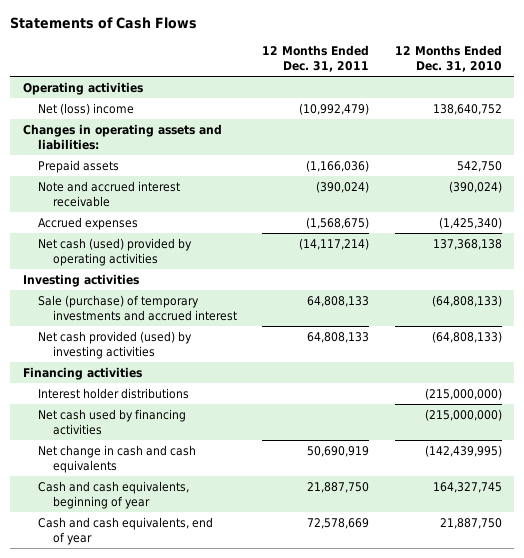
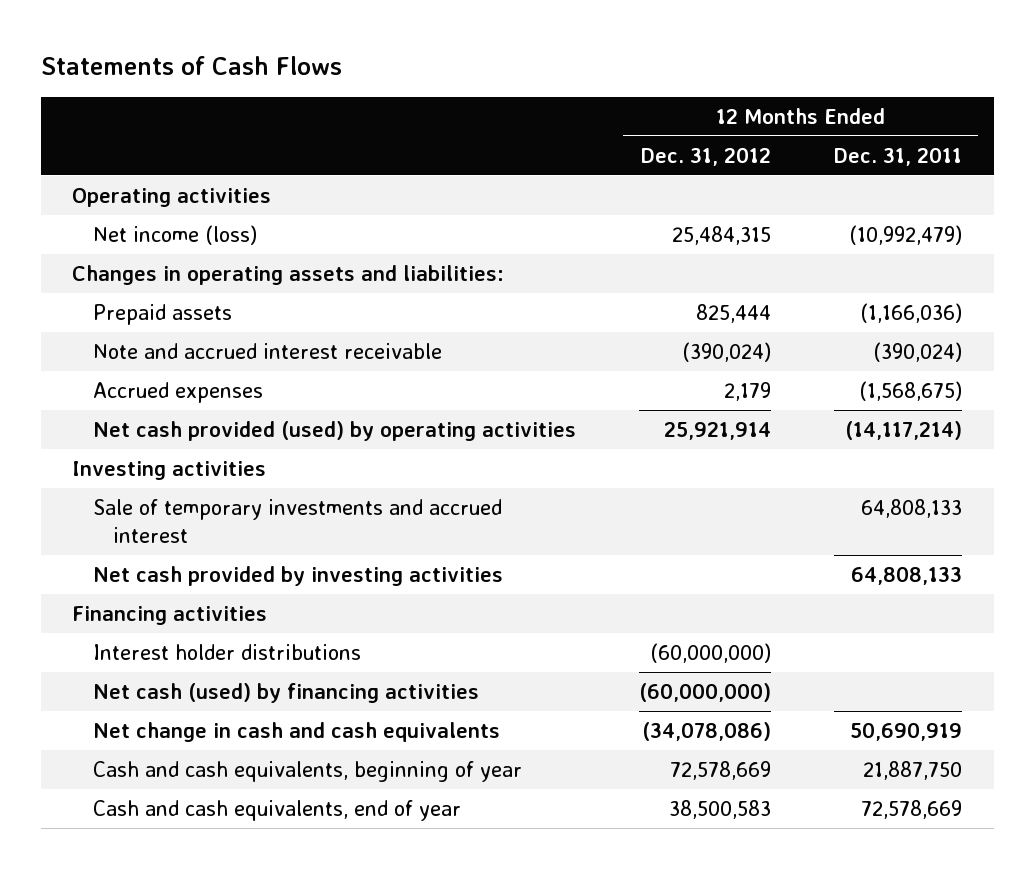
- | 12 Months Ended Dec. 31, 2011 | 12 Months Ended Dec. 31, 2010
+ | 12 Months Ended Dec. 31, 2012 | 12 Months Ended Dec. 31, 2011
- Net (loss) income | (10,992,479) | 138,640,752
+ Net income (loss) | 25,484,315 | (10,992,479)
- Net cash (used) provided by operating activities | (14,117,214) | 137,368,138
+ Net cash provided (used) by operating activities | 25,921,914 | (14,117,214)
- Sale (purchase) of temporary investments and accrued interest | 64,808,133 | (64,808,133)
- Net cash provided (used) by investing activities | 64,808,133 | (64,808,133)
+ Sale of temporary investments and accrued interest | | 64,808,133
+ Net cash provided by investing activities | | 64,808,133
- Net cash used by financing activities | | (215,000,000)
+ Net cash (used) by financing activities | (60,000,000) |

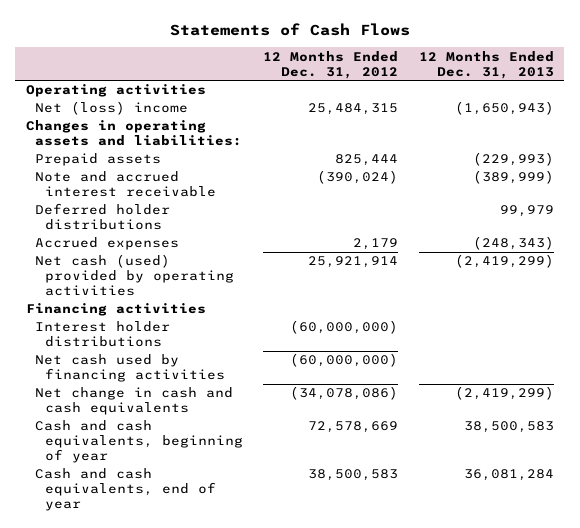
- | 12 Months Ended Dec. 31, 2012 | 12 Months Ended Dec. 31, 2011
+ | 12 Months Ended Dec. 31, 2012 | 12 Months Ended Dec. 31, 2013
- Net income (loss) | 25,484,315 | (10,992,479)
+ Net (loss) income | 25,484,315 | (1,650,943)
+ Deferred holder distributions | | 99,979
- Net cash provided (used) by operating activities | 25,921,914 | (14,117,214)
- Investing activities
- Sale of temporary investments and accrued interest | | 64,808,133
- Net cash provided by investing activities | | 64,808,133
+ Net cash (used) provided by operating activities | 25,921,914 | (2,419,299)
- Net cash (used) by financing activities | (60,000,000) |
+ Net cash used by financing activities | (60,000,000) |

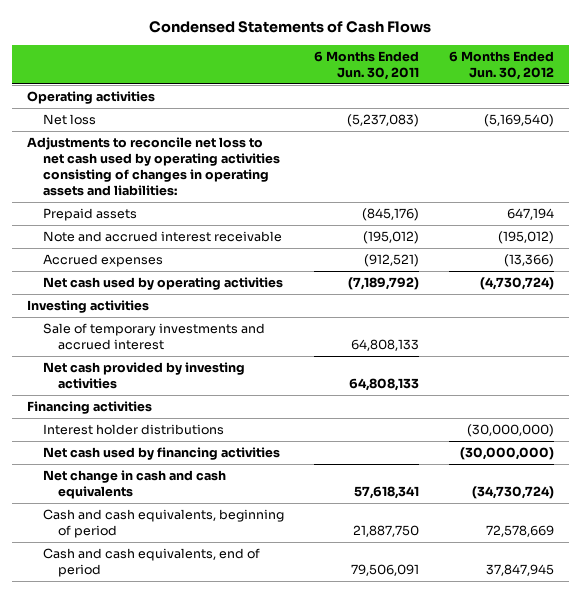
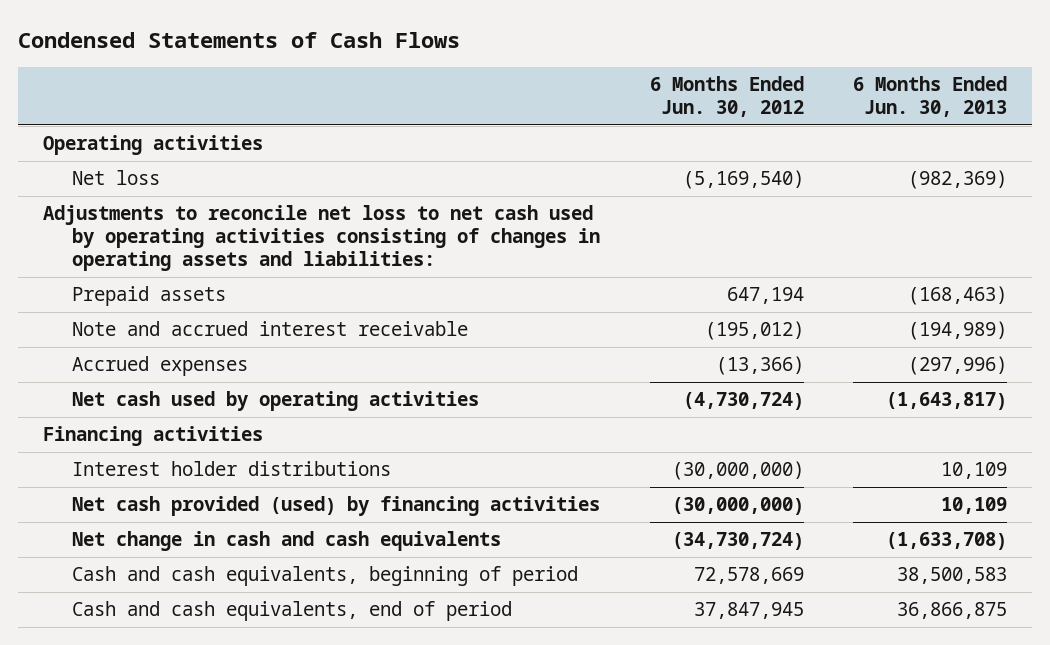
- | 6 Months Ended Jun. 30, 2011 | 6 Months Ended Jun. 30, 2012
+ | 6 Months Ended Jun. 30, 2012 | 6 Months Ended Jun. 30, 2013
- Investing activities
- Sale of temporary investments and accrued interest | 64,808,133 |
- Net cash provided by investing activities | 64,808,133 |
- Net cash used by financing activities | | (30,000,000)
+ Net cash provided (used) by financing activities | (30,000,000) | 10,109

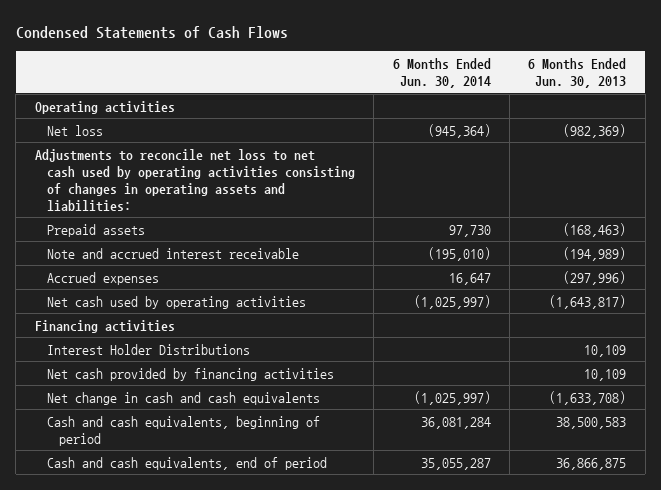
- | 6 Months Ended Jun. 30, 2012 | 6 Months Ended Jun. 30, 2013
+ | 6 Months Ended Jun. 30, 2014 | 6 Months Ended Jun. 30, 2013
- Interest holder distributions | (30,000,000) | 10,109
- Net cash provided (used) by financing activities | (30,000,000) | 10,109
+ Interest Holder Distributions | | 10,109
+ Net cash provided by financing activities | | 10,109

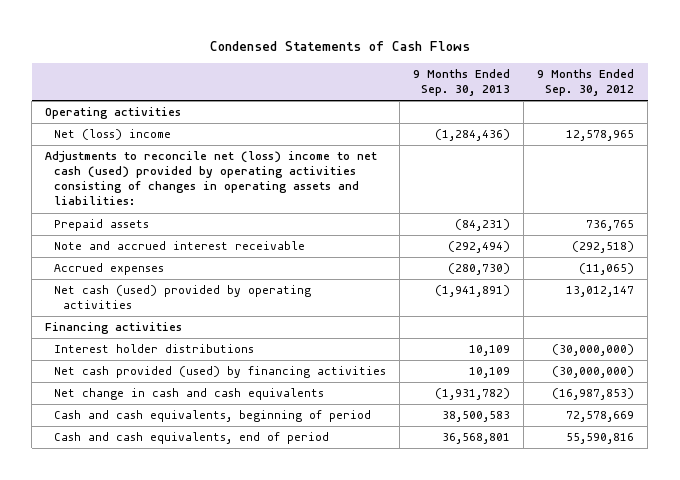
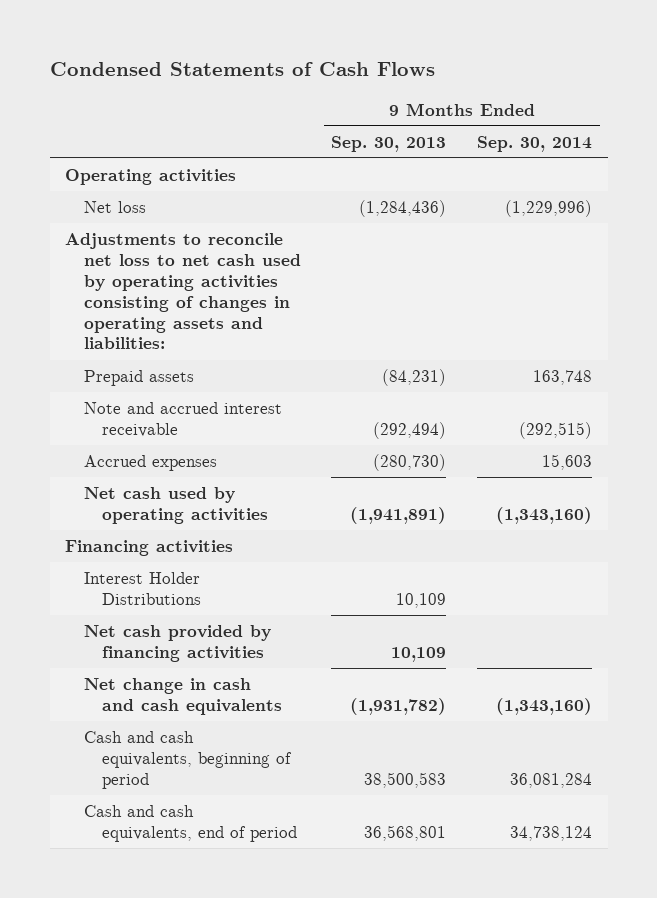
- | 9 Months Ended Sep. 30, 2013 | 9 Months Ended Sep. 30, 2012
+ | 9 Months Ended Sep. 30, 2013 | 9 Months Ended Sep. 30, 2014
- Net (loss) income | (1,284,436) | 12,578,965
- Adjustments to reconcile net (loss) income to net cash (used) provided by operating activities consisting of changes in operating assets and liabilities:
+ Net loss | (1,284,436) | (1,229,996)
+ Adjustments to reconcile net loss to net cash used by operating activities consisting of changes in operating assets and liabilities:
- Net cash (used) provided by operating activities | (1,941,891) | 13,012,147
+ Net cash used by operating activities | (1,941,891) | (1,343,160)
- Interest holder distributions | 10,109 | (30,000,000)
- Net cash provided (used) by financing activities | 10,109 | (30,000,000)
+ Interest Holder Distributions | 10,109 |
+ Net cash provided by financing activities | 10,109 |

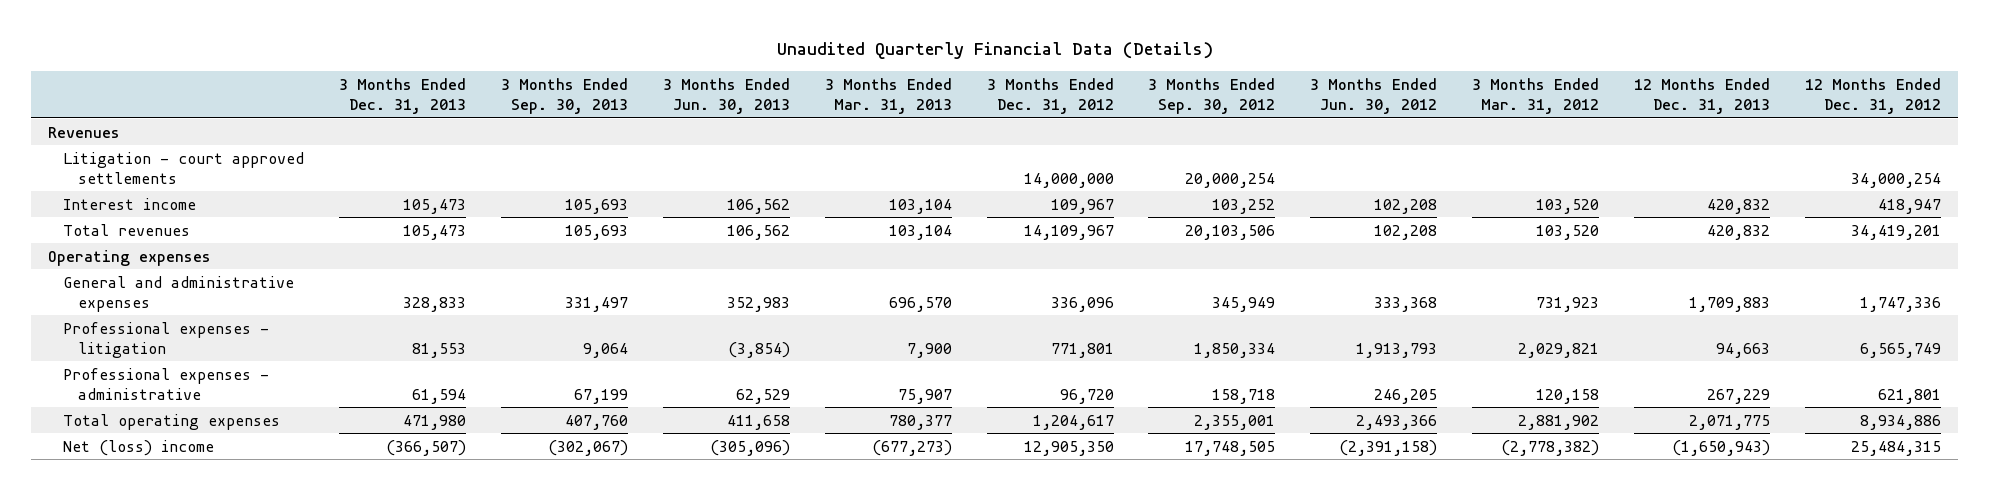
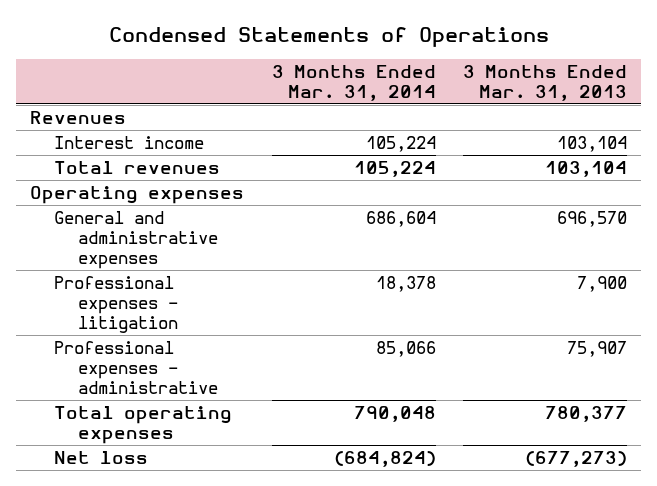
- Unaudited Quarterly Financial Data (Details)
+ Condensed Statements of Operations
- | 3 Months Ended Dec. 31, 2013 | 3 Months Ended Sep. 30, 2013 | 3 Months Ended Jun. 30, 2013 | 3 Months Ended Mar. 31, 2013 | 3 Months Ended Dec. 31, 2012 | 3 Months Ended Sep. 30, 2012 | 3 Months Ended Jun. 30, 2012 | 3 Months Ended Mar. 31, 2012 | 12 Months Ended Dec. 31, 2013 | 12 Months Ended Dec. 31, 2012
+ | 3 Months Ended Mar. 31, 2014 | 3 Months Ended Mar. 31, 2013
- Litigation - court approved settlements | | | | | 14,000,000 | 20,000,254 | | | | 34,000,254
- Net (loss) income | (366,507) | (302,067) | (305,096) | (677,273) | 12,905,350 | 17,748,505 | (2,391,158) | (2,778,382) | (1,650,943) | 25,484,315
+ Net loss | (684,824) | (677,273)

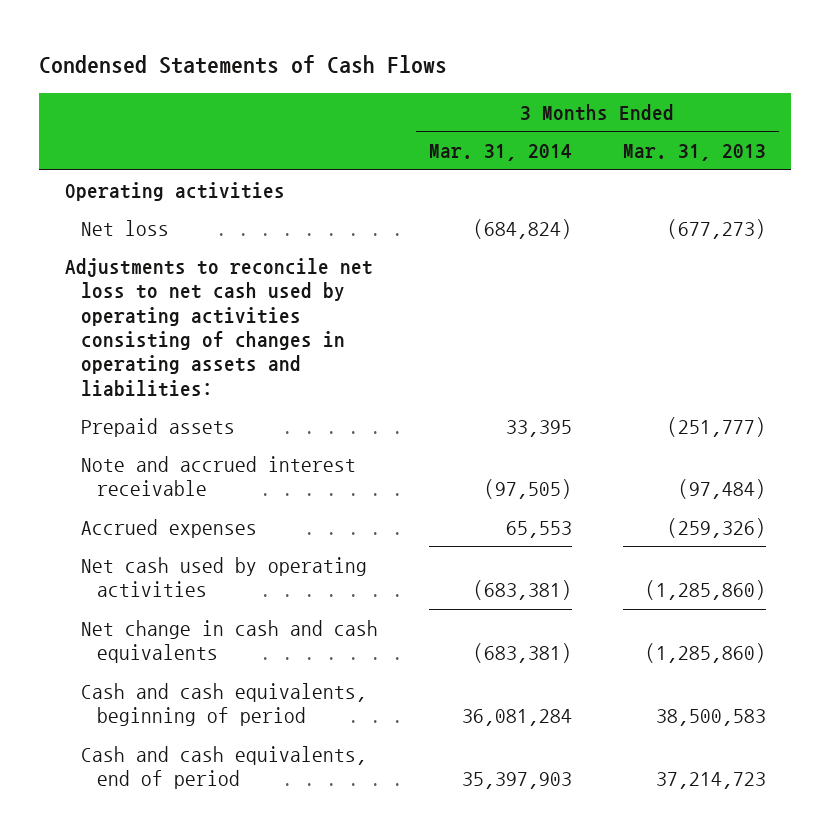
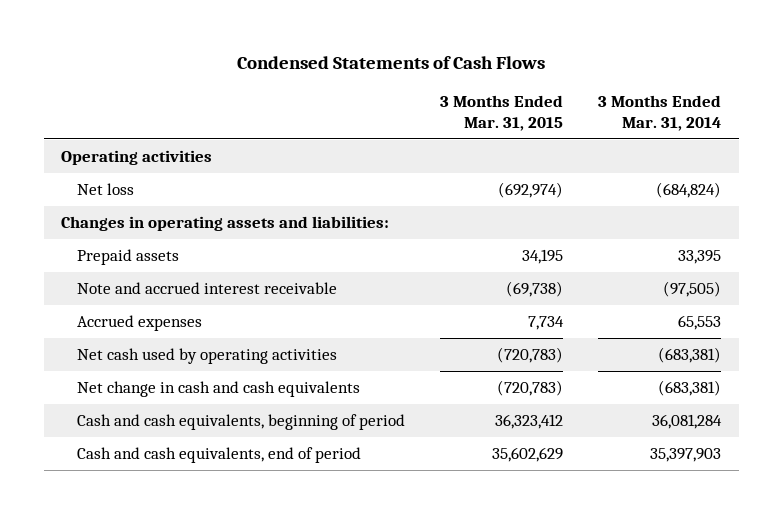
- | 3 Months Ended Mar. 31, 2014 | 3 Months Ended Mar. 31, 2013
+ | 3 Months Ended Mar. 31, 2015 | 3 Months Ended Mar. 31, 2014
- Adjustments to reconcile net loss to net cash used by operating activities consisting of changes in operating assets and liabilities:
+ Changes in operating assets and liabilities:

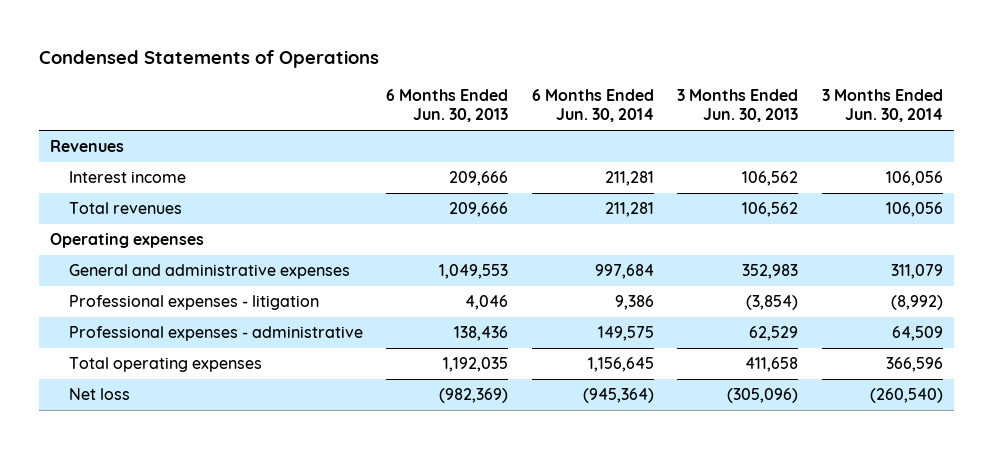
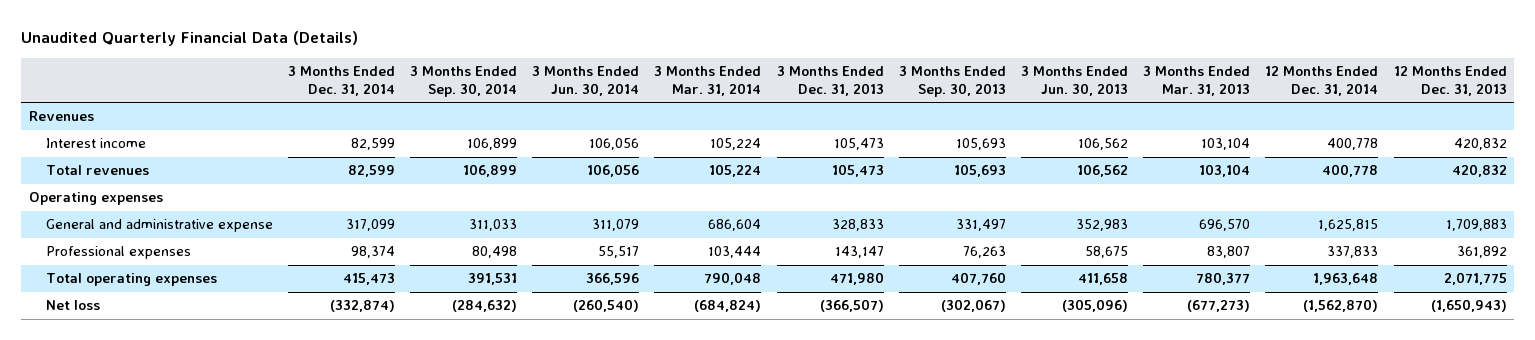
- Condensed Statements of Operations
+ Unaudited Quarterly Financial Data (Details)
- | 6 Months Ended Jun. 30, 2013 | 6 Months Ended Jun. 30, 2014 | 3 Months Ended Jun. 30, 2013 | 3 Months Ended Jun. 30, 2014
+ | 3 Months Ended Dec. 31, 2014 | 3 Months Ended Sep. 30, 2014 | 3 Months Ended Jun. 30, 2014 | 3 Months Ended Mar. 31, 2014 | 3 Months Ended Dec. 31, 2013 | 3 Months Ended Sep. 30, 2013 | 3 Months Ended Jun. 30, 2013 | 3 Months Ended Mar. 31, 2013 | 12 Months Ended Dec. 31, 2014 | 12 Months Ended Dec. 31, 2013
- General and administrative expenses | 1,049,553 | 997,684 | 352,983 | 311,079
- Professional expenses - litigation | 4,046 | 9,386 | (3,854) | (8,992)
- Professional expenses - administrative | 138,436 | 149,575 | 62,529 | 64,509
+ General and administrative expense | 317,099 | 311,033 | 311,079 | 686,604 | 328,833 | 331,497 | 352,983 | 696,570 | 1,625,815 | 1,709,883
+ Professional expenses | 98,374 | 80,498 | 55,517 | 103,444 | 143,147 | 76,263 | 58,675 | 83,807 | 337,833 | 361,892

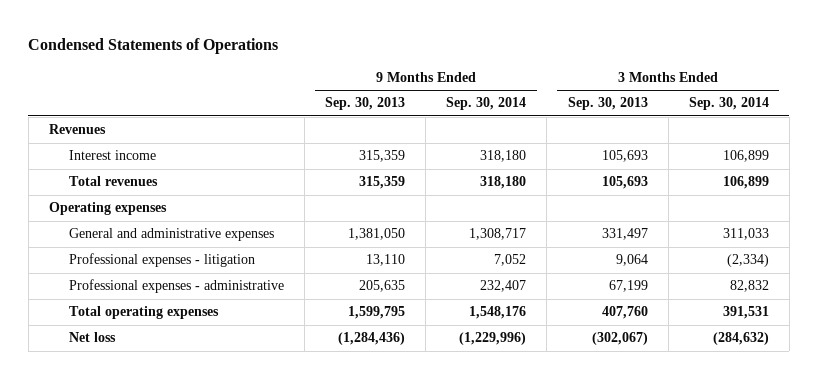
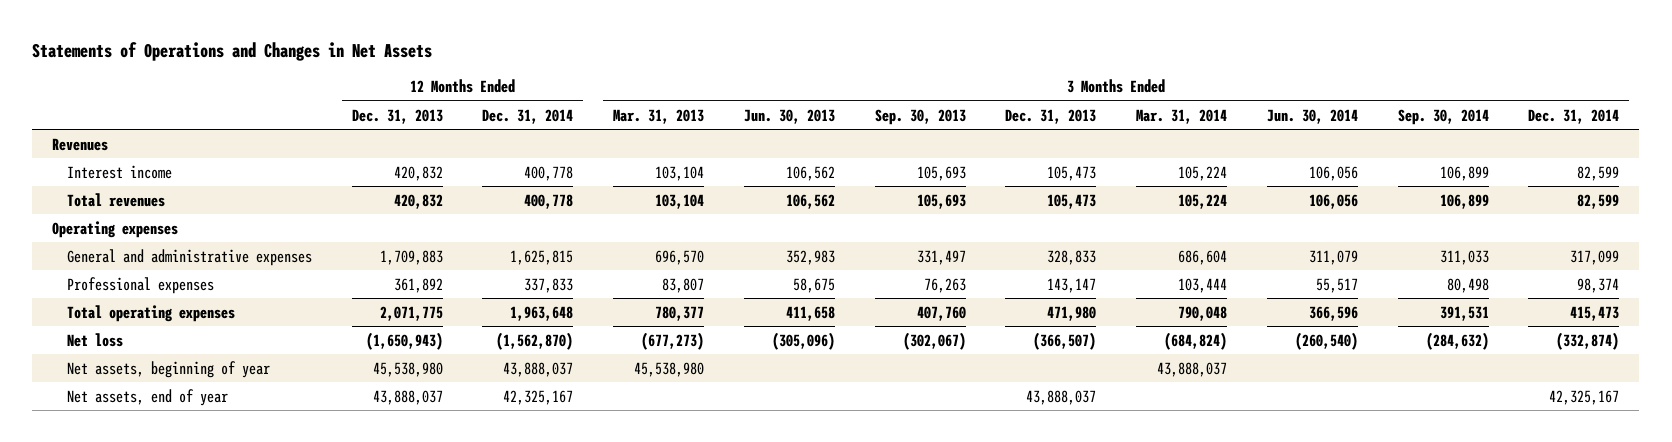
- Condensed Statements of Operations
+ Statements of Operations and Changes in Net Assets
- | 9 Months Ended Sep. 30, 2013 | 9 Months Ended Sep. 30, 2014 | 3 Months Ended Sep. 30, 2013 | 3 Months Ended Sep. 30, 2014
+ | 12 Months Ended Dec. 31, 2013 | 12 Months Ended Dec. 31, 2014 | 3 Months Ended Mar. 31, 2013 | 3 Months Ended Jun. 30, 2013 | 3 Months Ended Sep. 30, 2013 | 3 Months Ended Dec. 31, 2013 | 3 Months Ended Mar. 31, 2014 | 3 Months Ended Jun. 30, 2014 | 3 Months Ended Sep. 30, 2014 | 3 Months Ended Dec. 31, 2014
- Professional expenses - litigation | 13,110 | 7,052 | 9,064 | (2,334)
- Professional expenses - administrative | 205,635 | 232,407 | 67,199 | 82,832
+ Professional expenses | 361,892 | 337,833 | 83,807 | 58,675 | 76,263 | 143,147 | 103,444 | 55,517 | 80,498 | 98,374
+ Net assets, beginning of year | 45,538,980 | 43,888,037 | 45,538,980 | | | | 43,888,037 | | |
+ Net assets, end of year | 43,888,037 | 42,325,167 | | | | 43,888,037 | | | | 42,325,167

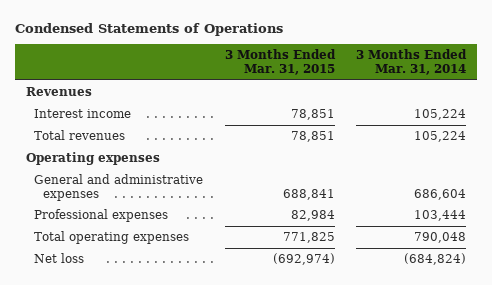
- Statements of Operations and Changes in Net Assets
+ Condensed Statements of Operations
- | 12 Months Ended Dec. 31, 2013 | 12 Months Ended Dec. 31, 2014 | 3 Months Ended Mar. 31, 2013 | 3 Months Ended Jun. 30, 2013 | 3 Months Ended Sep. 30, 2013 | 3 Months Ended Dec. 31, 2013 | 3 Months Ended Mar. 31, 2014 | 3 Months Ended Jun. 30, 2014 | 3 Months Ended Sep. 30, 2014 | 3 Months Ended Dec. 31, 2014
+ | 3 Months Ended Mar. 31, 2015 | 3 Months Ended Mar. 31, 2014
- Net assets, beginning of year | 45,538,980 | 43,888,037 | 45,538,980 | | | | 43,888,037 | | |
- Net assets, end of year | 43,888,037 | 42,325,167 | | | | 43,888,037 | | | | 42,325,167

